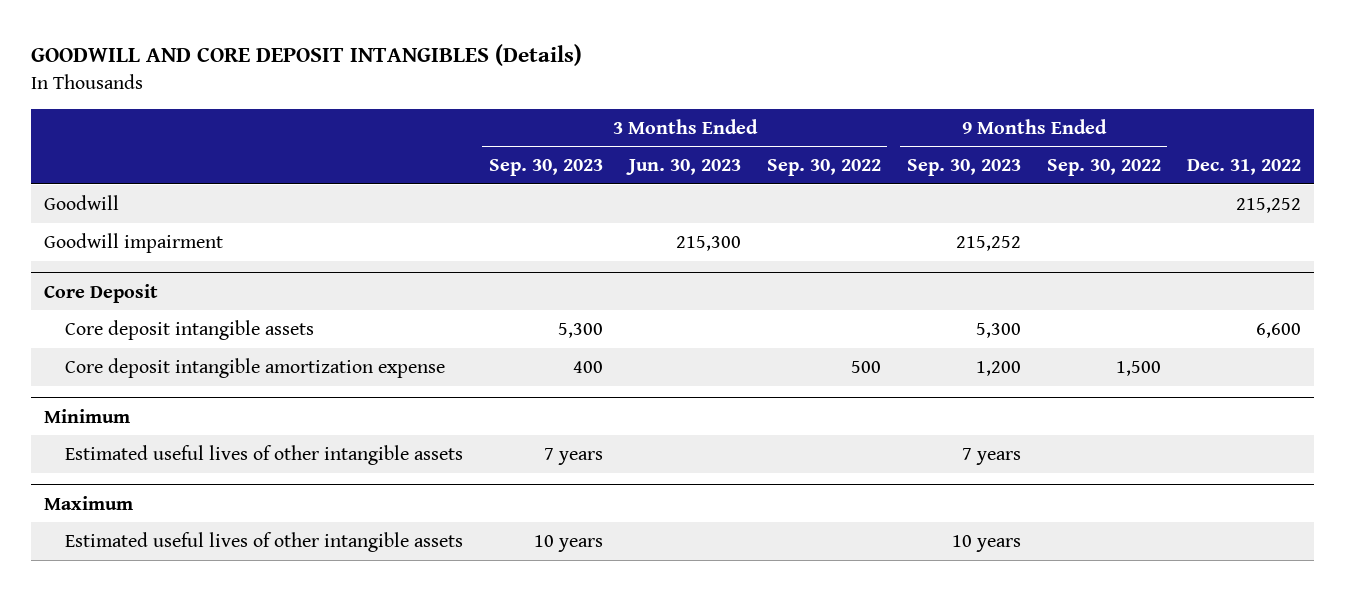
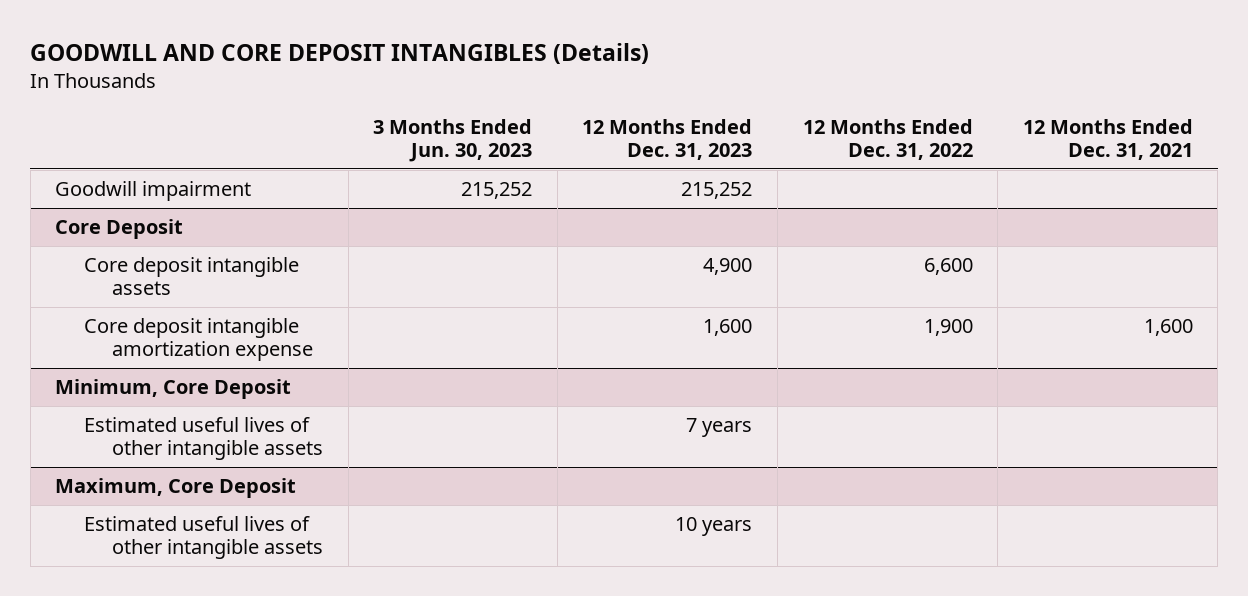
- | 3 Months Ended Sep. 30, 2023 | 3 Months Ended Jun. 30, 2023 | 3 Months Ended Sep. 30, 2022 | 9 Months Ended Sep. 30, 2023 | 9 Months Ended Sep. 30, 2022 | Dec. 31, 2022
+ | 3 Months Ended Jun. 30, 2023 | 12 Months Ended Dec. 31, 2023 | 12 Months Ended Dec. 31, 2022 | 12 Months Ended Dec. 31, 2021
- Goodwill | | | | | | 215,252
- Goodwill impairment | | 215,300 | | 215,252 | |
+ Goodwill impairment | 215,252 | 215,252 | |
- Minimum
+ Minimum, Core Deposit
- Maximum
+ Maximum, Core Deposit

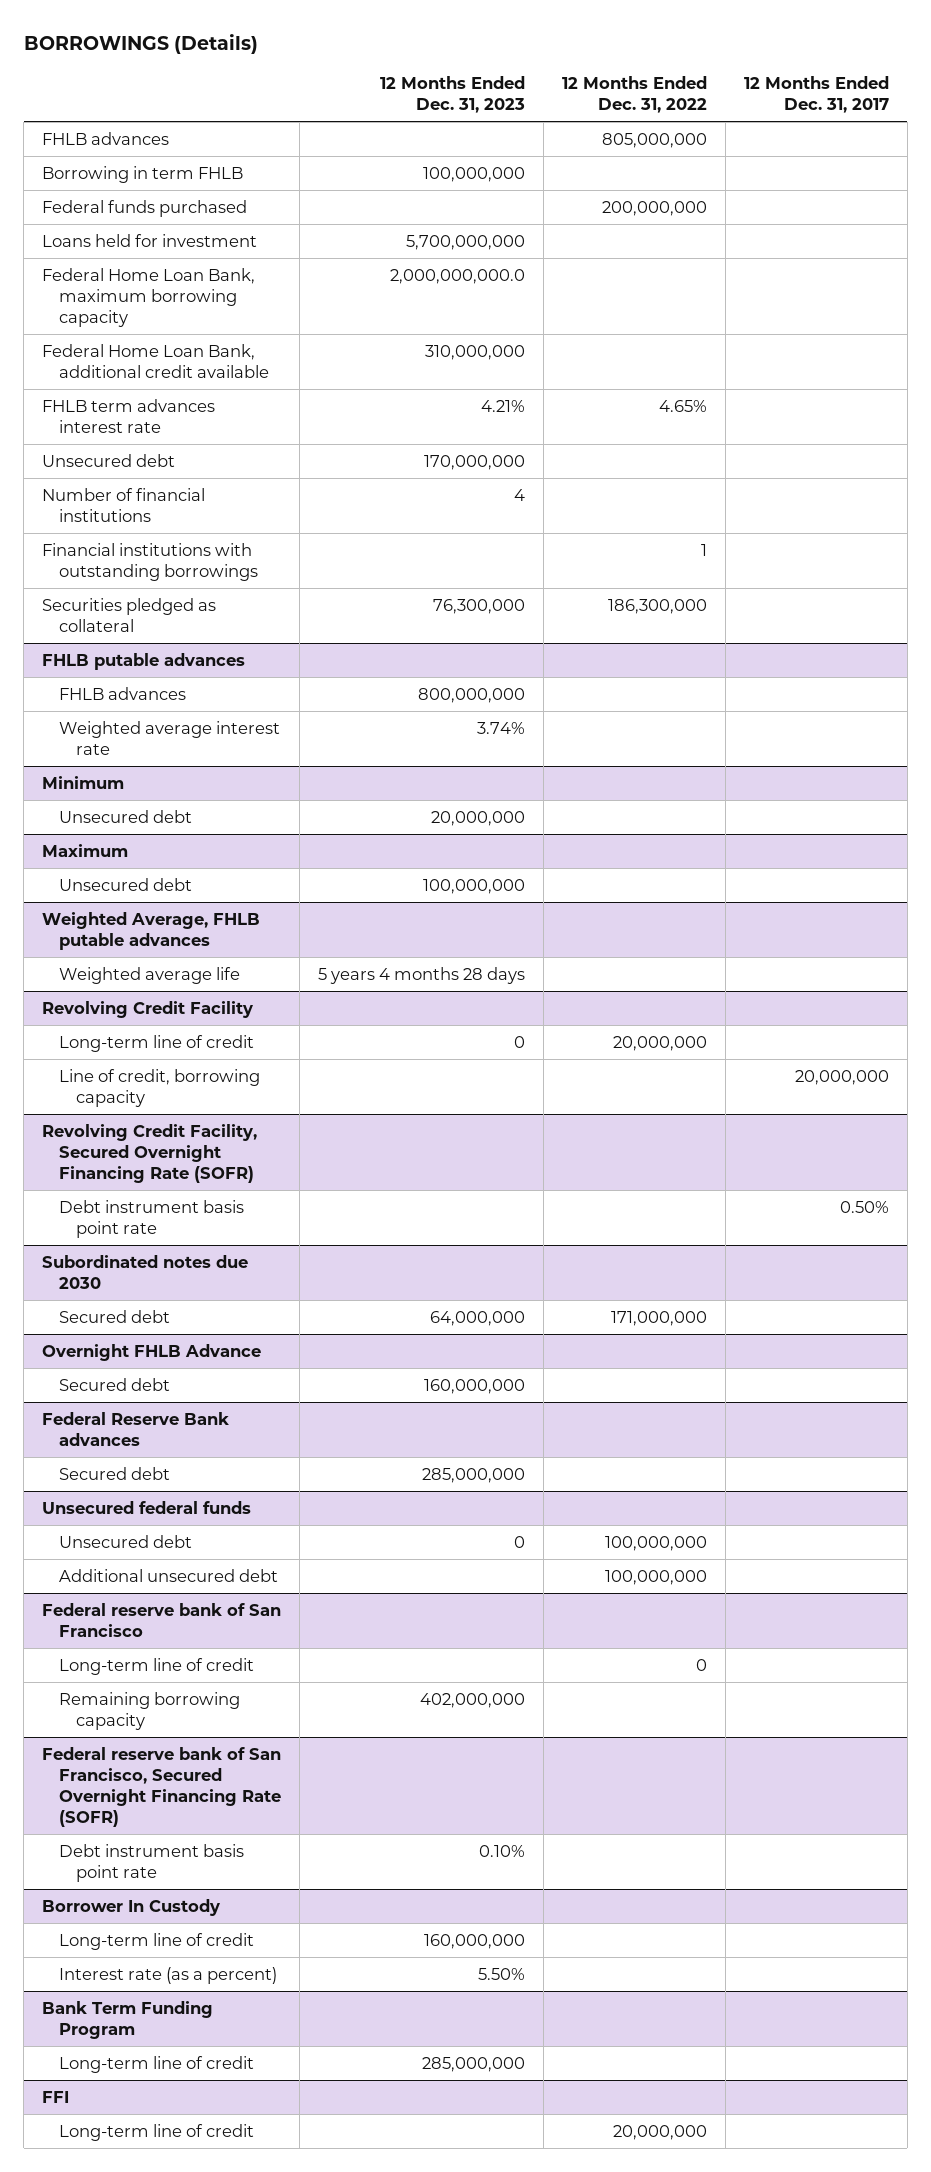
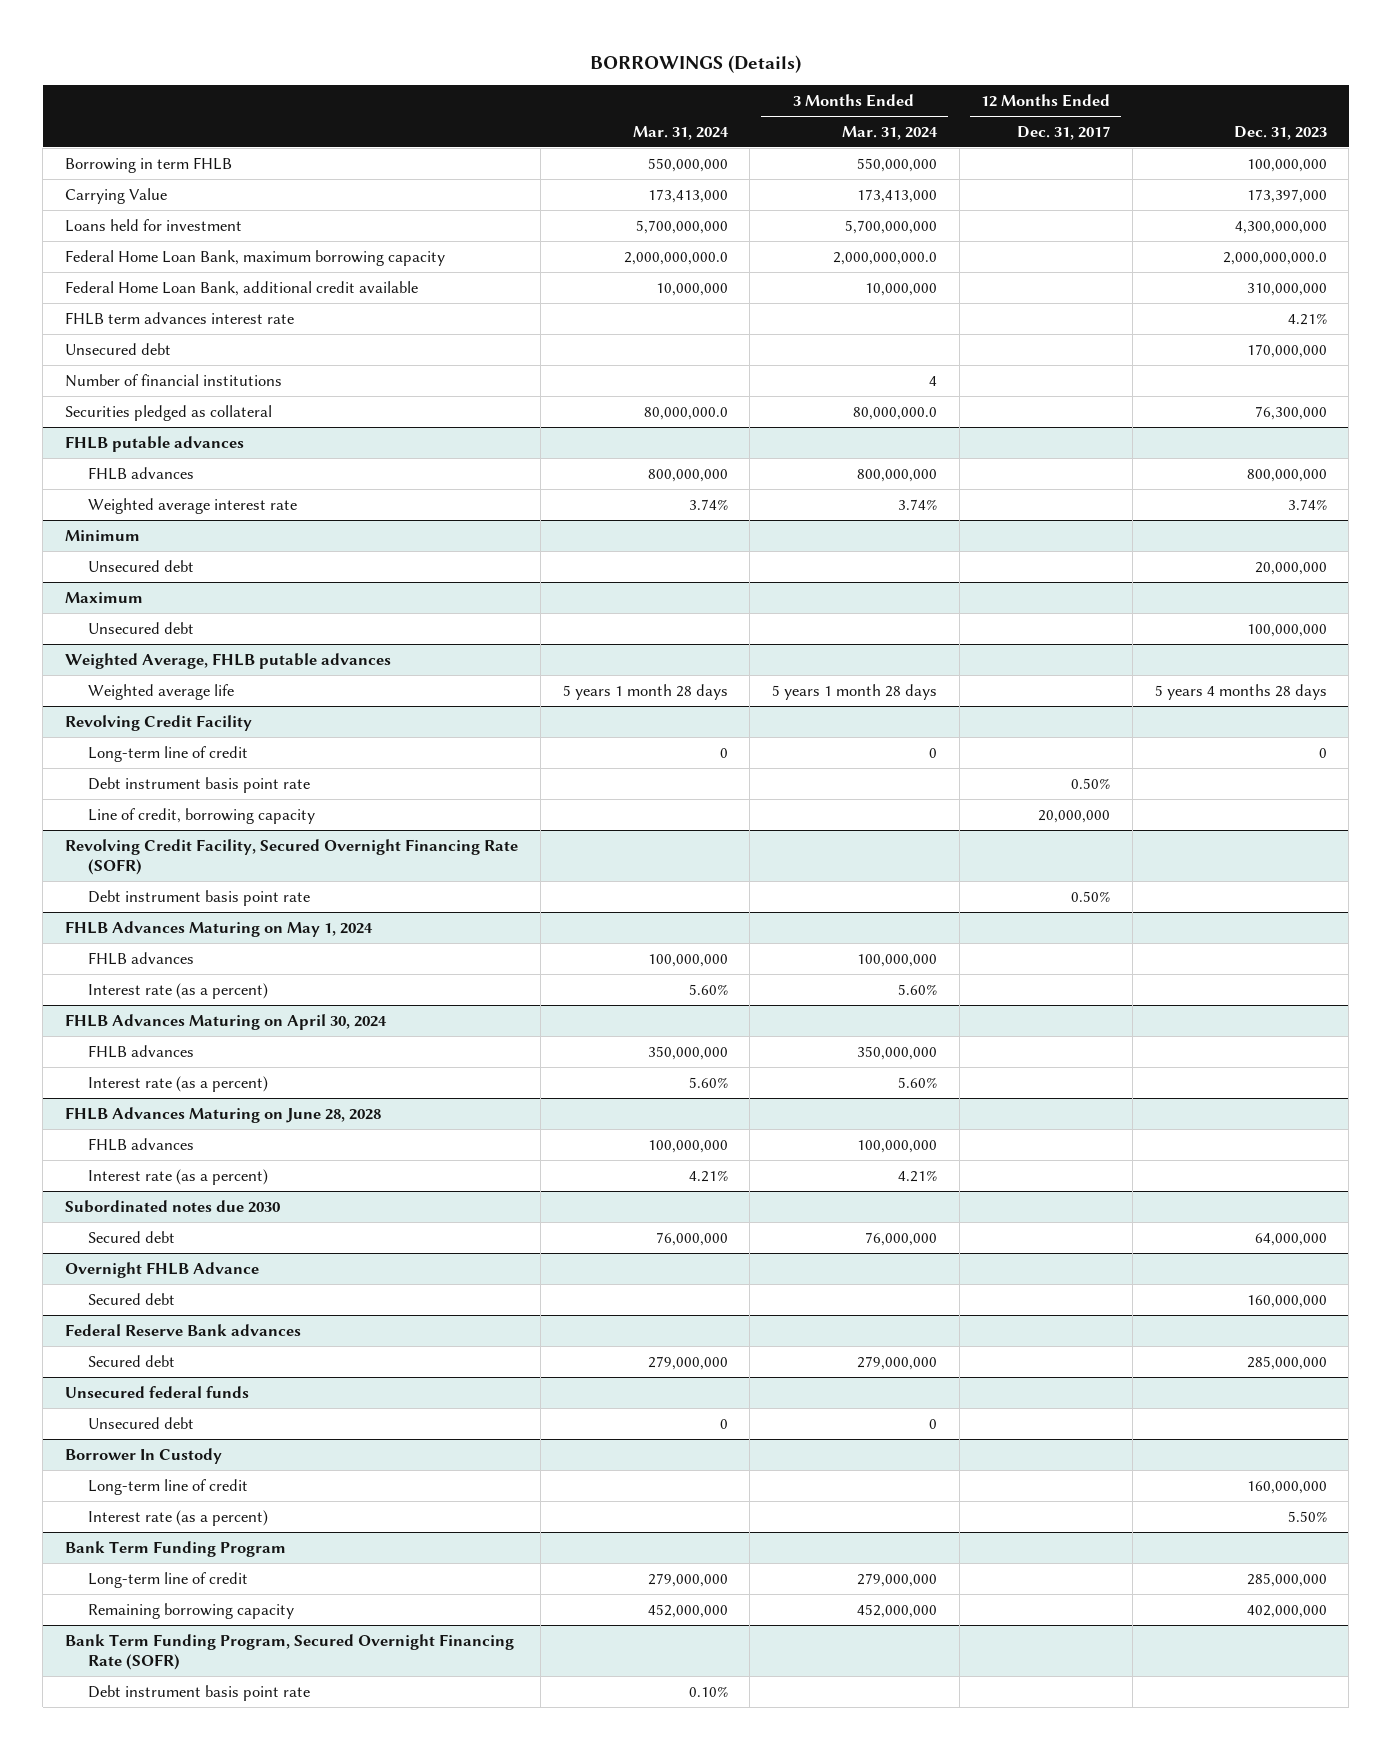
- | 12 Months Ended Dec. 31, 2023 | 12 Months Ended Dec. 31, 2022 | 12 Months Ended Dec. 31, 2017
+ | Mar. 31, 2024 | 3 Months Ended Mar. 31, 2024 | 12 Months Ended Dec. 31, 2017 | Dec. 31, 2023
- FHLB advances | | 805,000,000 |
- Federal funds purchased | | 200,000,000 |
+ Carrying Value | 173,413,000 | 173,413,000 | | 173,397,000
- Financial institutions with outstanding borrowings | | 1 |
@ Revolving Credit Facility
+ Debt instrument basis point rate | | | 0.50% |
+ FHLB Advances Maturing on May 1, 2024
+ FHLB advances | 100,000,000 | 100,000,000 | |
+ Interest rate (as a percent) | 5.60% | 5.60% | |
+ FHLB Advances Maturing on April 30, 2024
+ FHLB advances | 350,000,000 | 350,000,000 | |
+ Interest rate (as a percent) | 5.60% | 5.60% | |
+ FHLB Advances Maturing on June 28, 2028
+ FHLB advances | 100,000,000 | 100,000,000 | |
+ Interest rate (as a percent) | 4.21% | 4.21% | |
@ Unsecured federal funds
- Additional unsecured debt | | 100,000,000 |
- Federal reserve bank of San Francisco
- Long-term line of credit | | 0 |
- Remaining borrowing capacity | 402,000,000 | |
- Federal reserve bank of San Francisco, Secured Overnight Financing Rate (SOFR)
- Debt instrument basis point rate | 0.10% | |
- FFI
- Long-term line of credit | | 20,000,000 |
@ Bank Term Funding Program
+ Remaining borrowing capacity | 452,000,000 | 452,000,000 | | 402,000,000
+ Bank Term Funding Program, Secured Overnight Financing Rate (SOFR)
+ Debt instrument basis point rate | 0.10% | | |

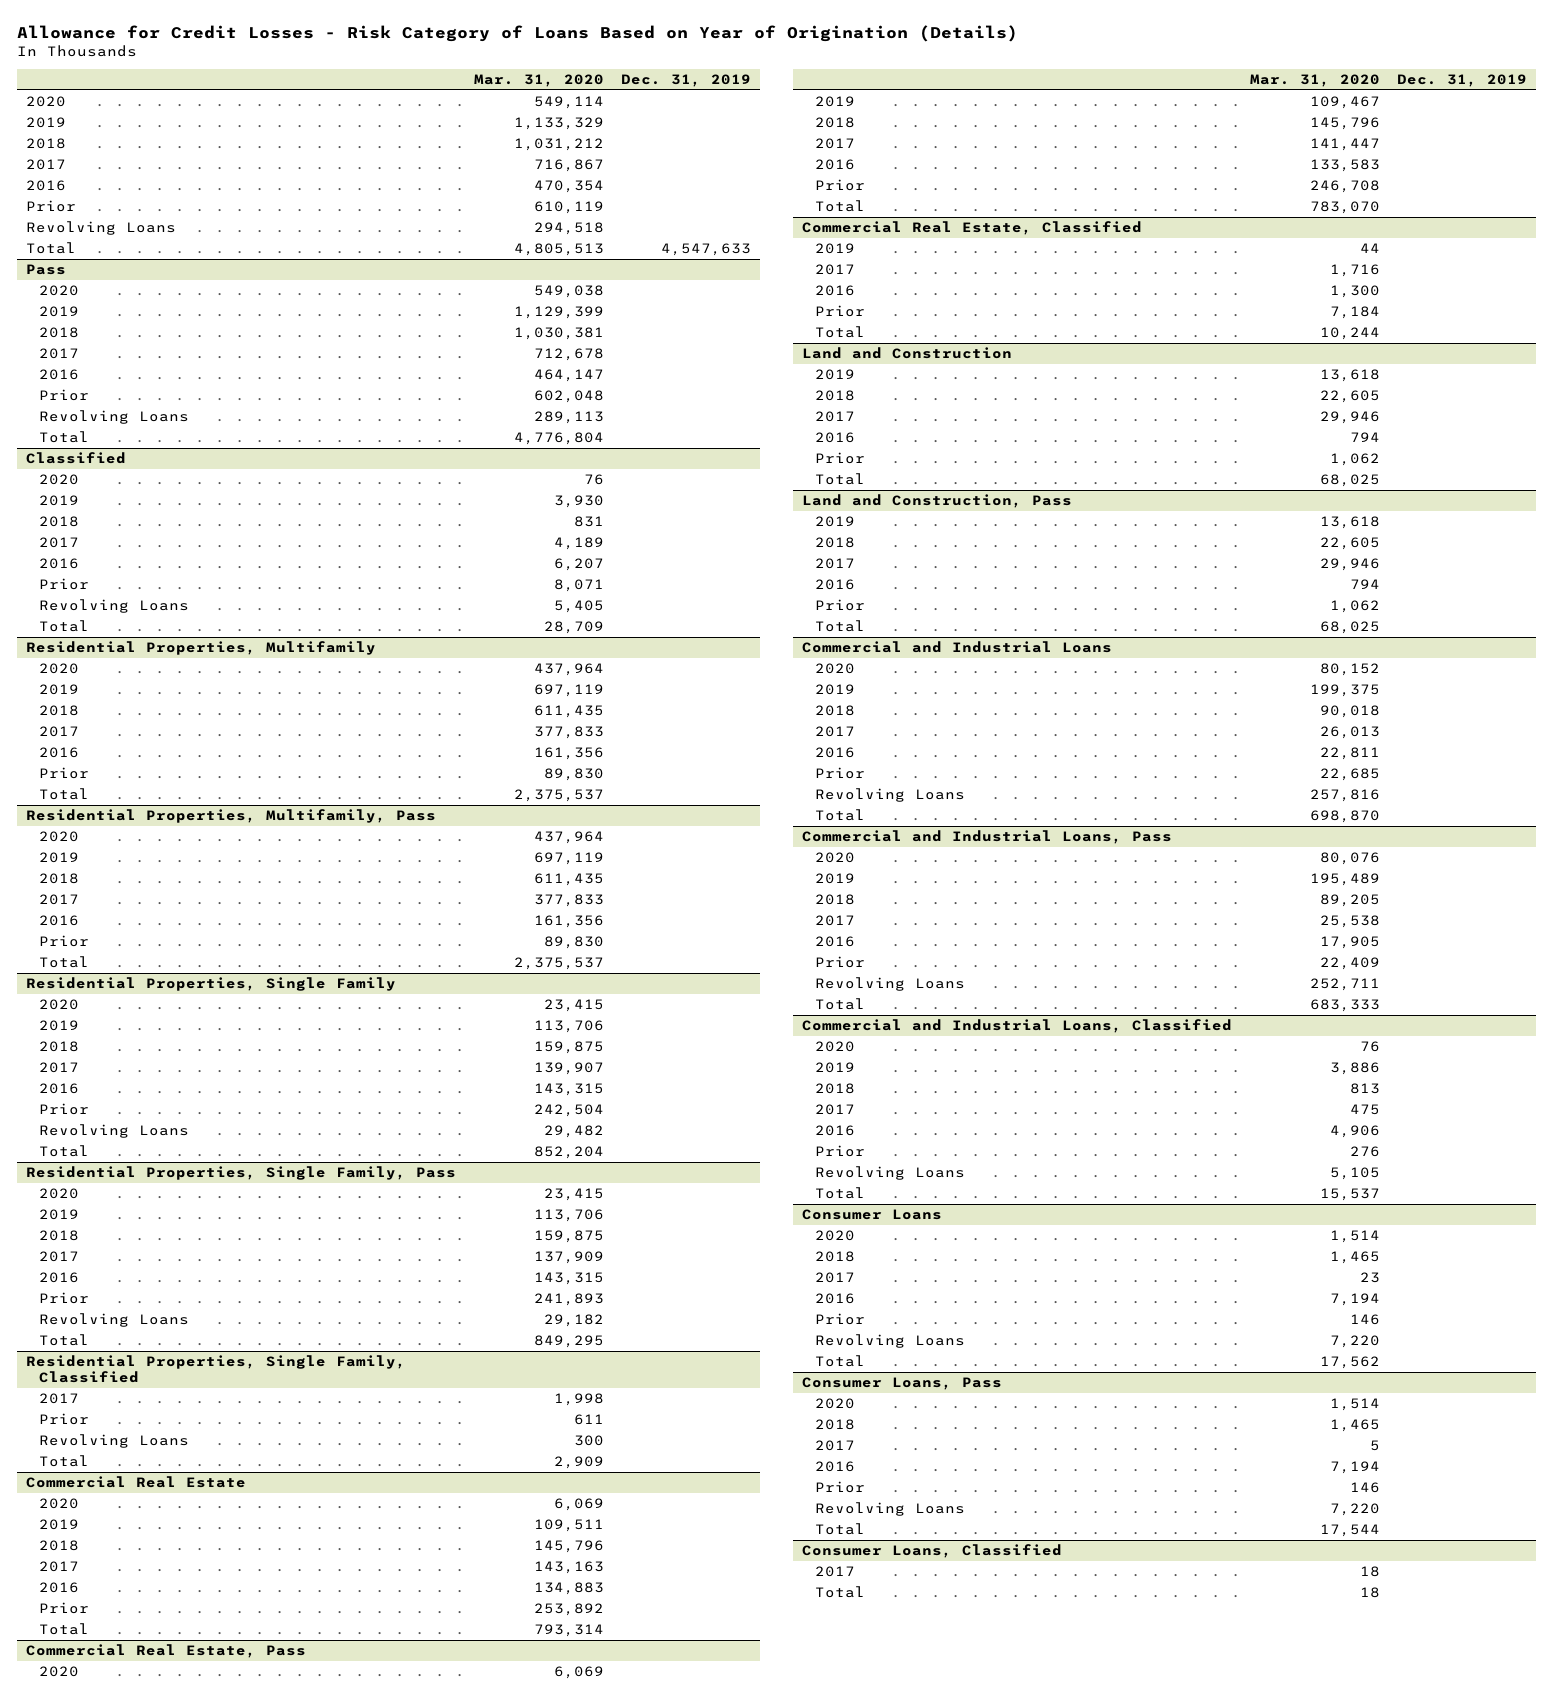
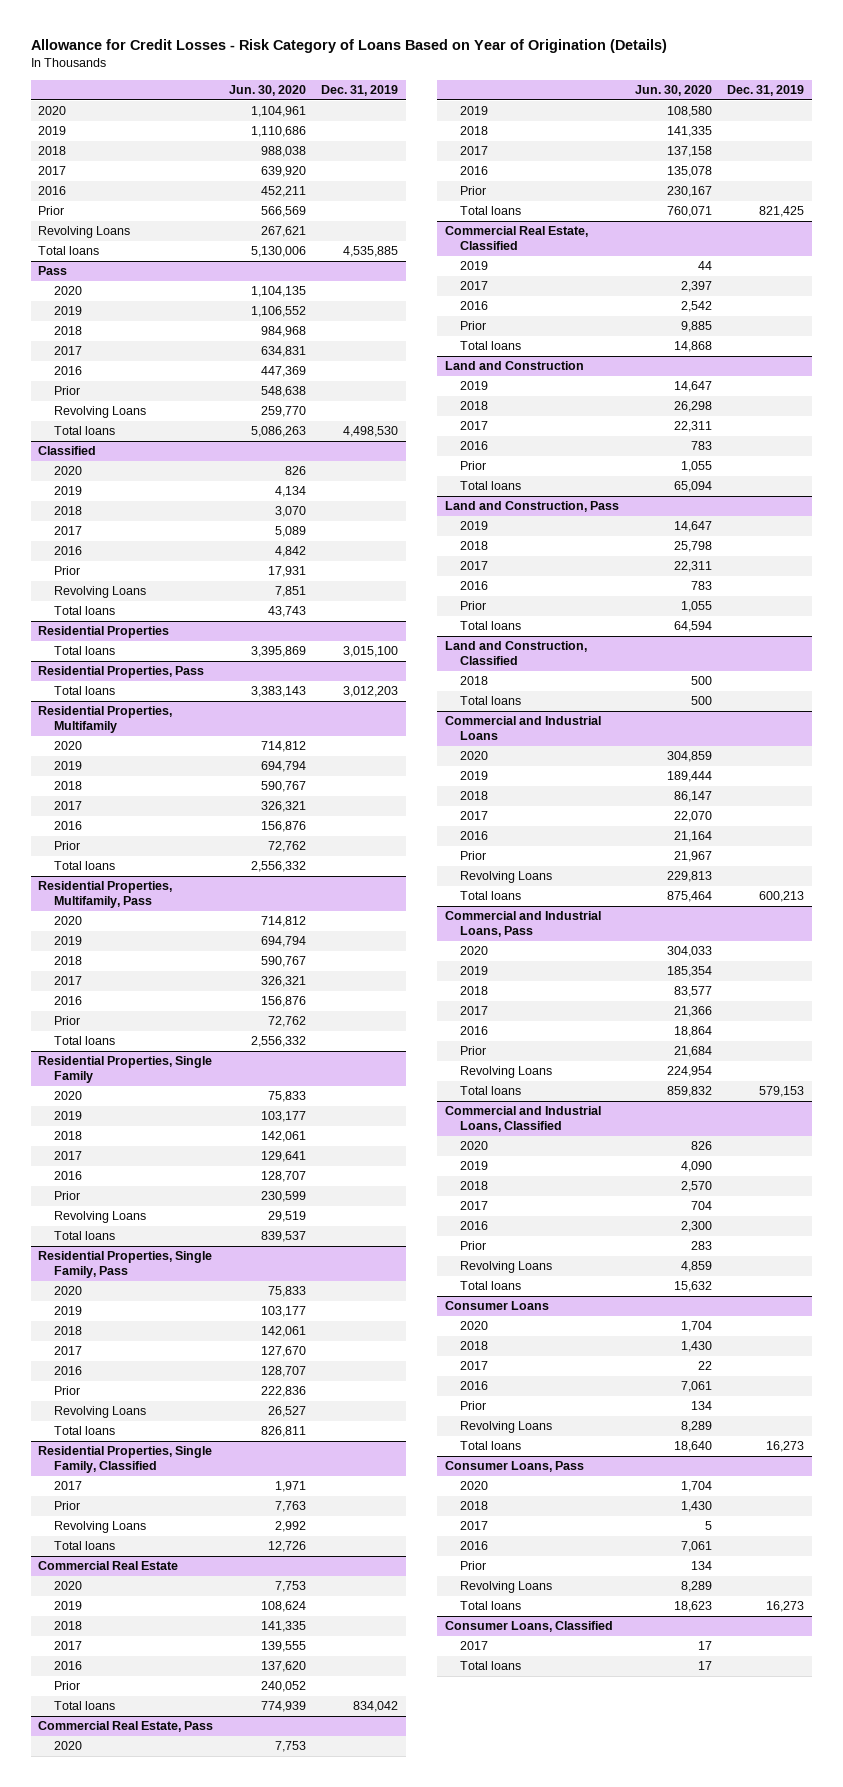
- | Mar. 31, 2020 | Dec. 31, 2019
+ | Jun. 30, 2020 | Dec. 31, 2019
- Total | 4,805,513 | 4,547,633
+ Total loans | 5,130,006 | 4,535,885
@ Pass
- Total | 4,776,804 |
+ Total loans | 5,086,263 | 4,498,530
@ Classified
- Total | 28,709 |
+ Total loans | 43,743 |
+ Residential Properties
+ Total loans | 3,395,869 | 3,015,100
+ Residential Properties, Pass
+ Total loans | 3,383,143 | 3,012,203
@ Residential Properties, Multifamily
- Total | 2,375,537 |
+ Total loans | 2,556,332 |
@ Residential Properties, Multifamily, Pass
- Total | 2,375,537 |
+ Total loans | 2,556,332 |
@ Residential Properties, Single Family
- Total | 852,204 |
+ Total loans | 839,537 |
@ Residential Properties, Single Family, Pass
- Total | 849,295 |
+ Total loans | 826,811 |
@ Residential Properties, Single Family, Classified
- Total | 2,909 |
+ Total loans | 12,726 |
@ Commercial Real Estate
- Total | 793,314 |
+ Total loans | 774,939 | 834,042
@ Commercial Real Estate, Pass
- Total | 783,070 |
+ Total loans | 760,071 | 821,425
@ Commercial Real Estate, Classified
- Total | 10,244 |
+ Total loans | 14,868 |
@ Land and Construction
- Total | 68,025 |
+ Total loans | 65,094 |
@ Land and Construction, Pass
- Total | 68,025 |
+ Total loans | 64,594 |
+ Land and Construction, Classified
+ 2018 | 500 |
+ Total loans | 500 |
@ Commercial and Industrial Loans
- Total | 698,870 |
+ Total loans | 875,464 | 600,213
@ Commercial and Industrial Loans, Pass
- Total | 683,333 |
+ Total loans | 859,832 | 579,153
@ Commercial and Industrial Loans, Classified
- Total | 15,537 |
+ Total loans | 15,632 |
@ Consumer Loans
- Total | 17,562 |
+ Total loans | 18,640 | 16,273
@ Consumer Loans, Pass
- Total | 17,544 |
+ Total loans | 18,623 | 16,273
@ Consumer Loans, Classified
- Total | 18 |
+ Total loans | 17 |

